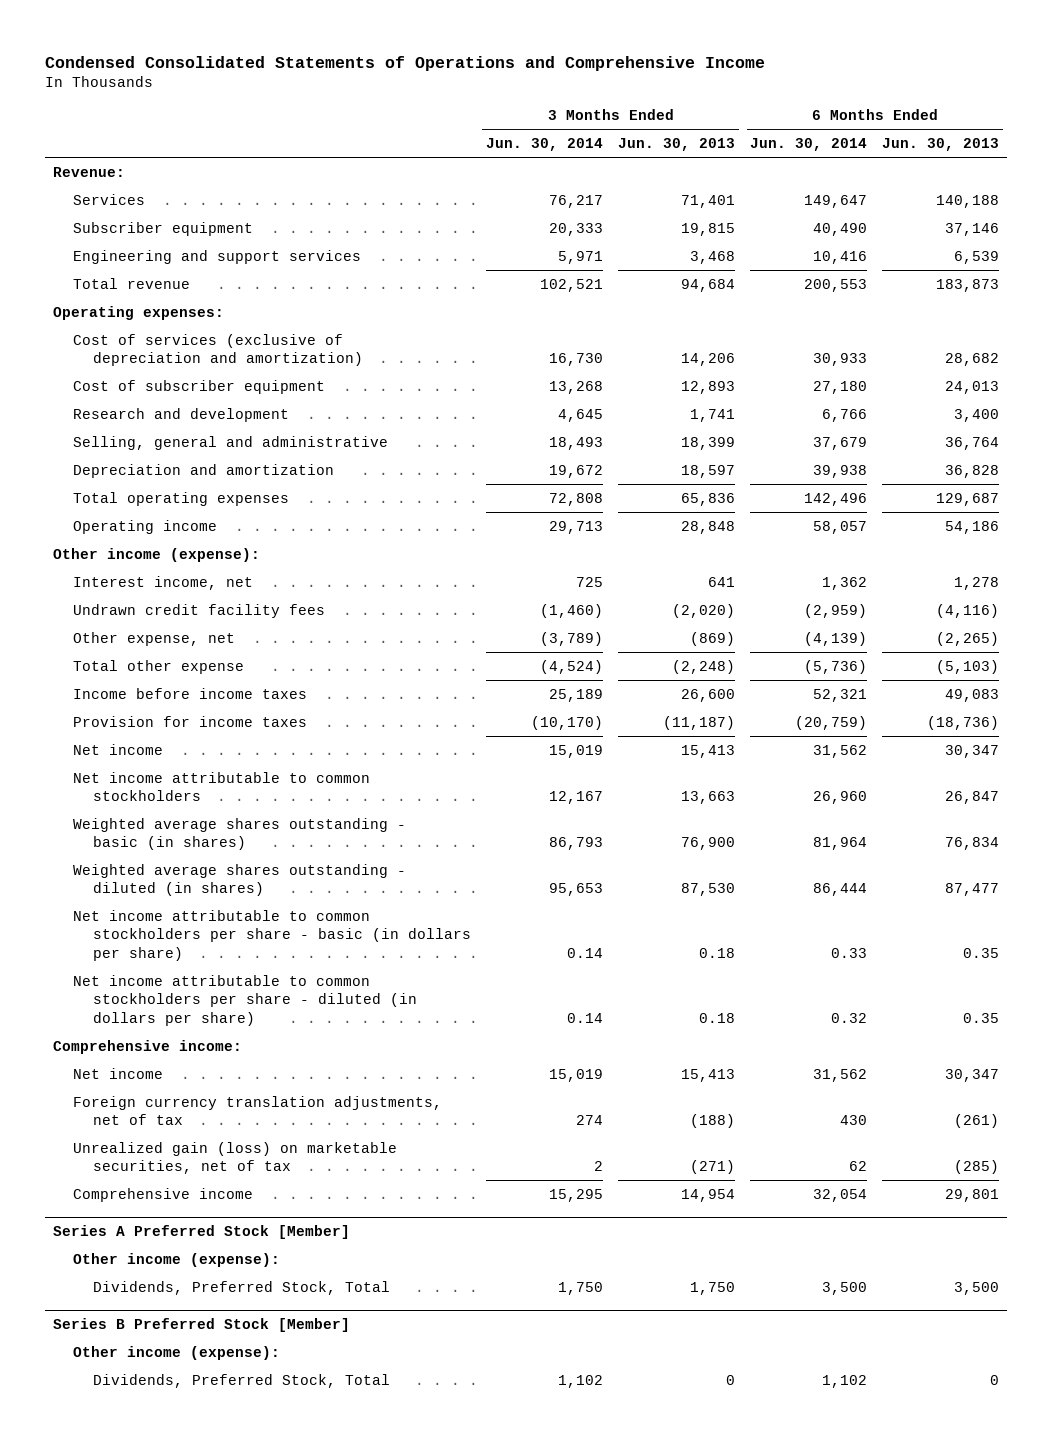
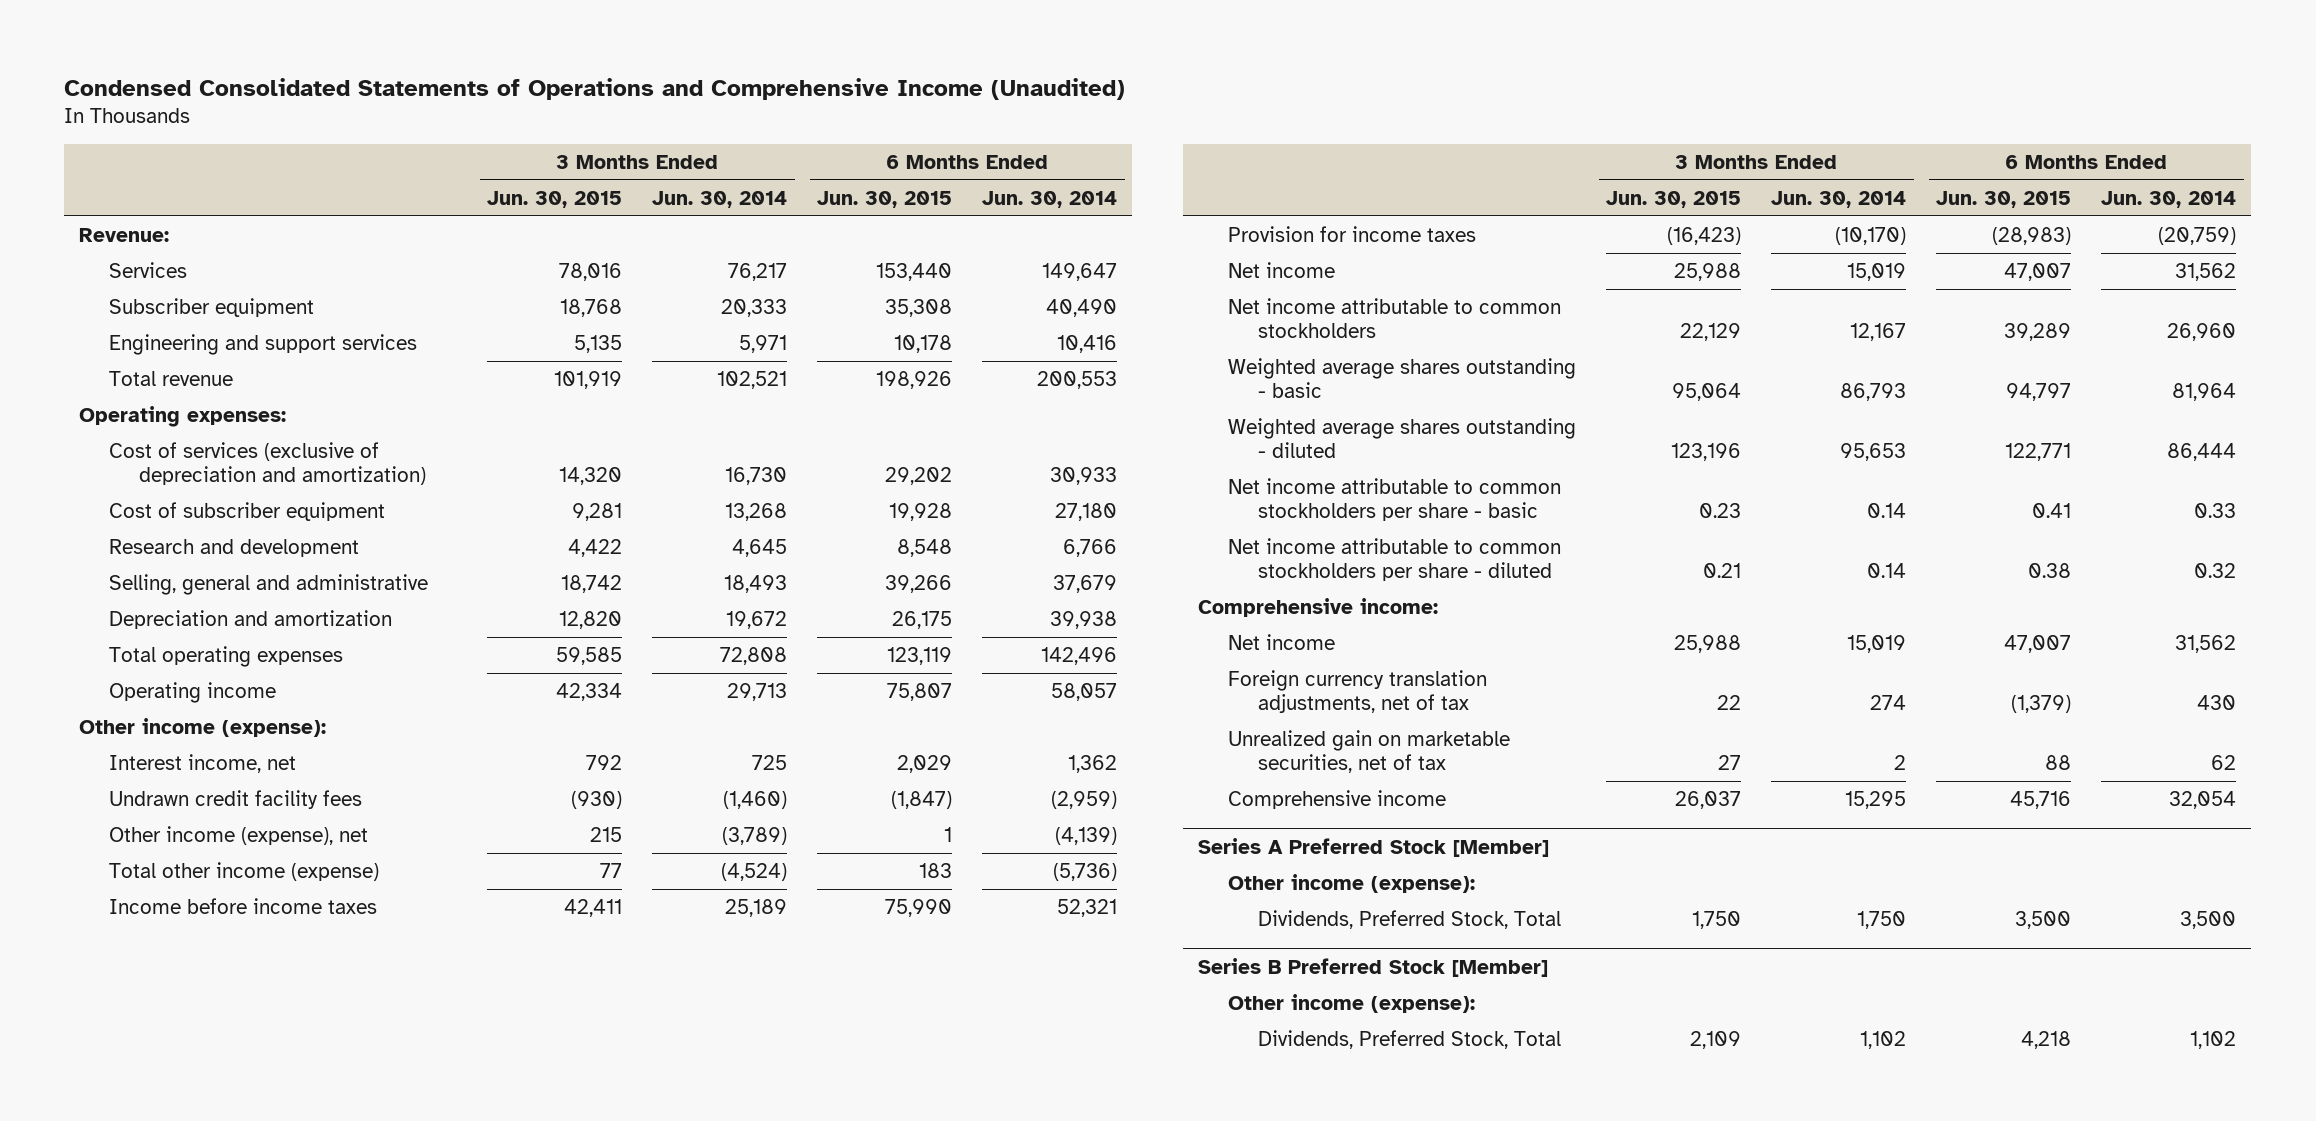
- Condensed Consolidated Statements of Operations and Comprehensive Income
+ Condensed Consolidated Statements of Operations and Comprehensive Income (Unaudited)
- | 3 Months Ended Jun. 30, 2014 | 3 Months Ended Jun. 30, 2013 | 6 Months Ended Jun. 30, 2014 | 6 Months Ended Jun. 30, 2013
+ | 3 Months Ended Jun. 30, 2015 | 3 Months Ended Jun. 30, 2014 | 6 Months Ended Jun. 30, 2015 | 6 Months Ended Jun. 30, 2014
- Other expense, net | (3,789) | (869) | (4,139) | (2,265)
- Total other expense | (4,524) | (2,248) | (5,736) | (5,103)
+ Other income (expense), net | 215 | (3,789) | 1 | (4,139)
+ Total other income (expense) | 77 | (4,524) | 183 | (5,736)
- Weighted average shares outstanding - basic (in shares) | 86,793 | 76,900 | 81,964 | 76,834
- Weighted average shares outstanding - diluted (in shares) | 95,653 | 87,530 | 86,444 | 87,477
- Net income attributable to common stockholders per share - basic (in dollars per share) | 0.14 | 0.18 | 0.33 | 0.35
- Net income attributable to common stockholders per share - diluted (in dollars per share) | 0.14 | 0.18 | 0.32 | 0.35
+ Weighted average shares outstanding - basic | 95,064 | 86,793 | 94,797 | 81,964
+ Weighted average shares outstanding - diluted | 123,196 | 95,653 | 122,771 | 86,444
+ Net income attributable to common stockholders per share - basic | 0.23 | 0.14 | 0.41 | 0.33
+ Net income attributable to common stockholders per share - diluted | 0.21 | 0.14 | 0.38 | 0.32
- Unrealized gain (loss) on marketable securities, net of tax | 2 | (271) | 62 | (285)
+ Unrealized gain on marketable securities, net of tax | 27 | 2 | 88 | 62

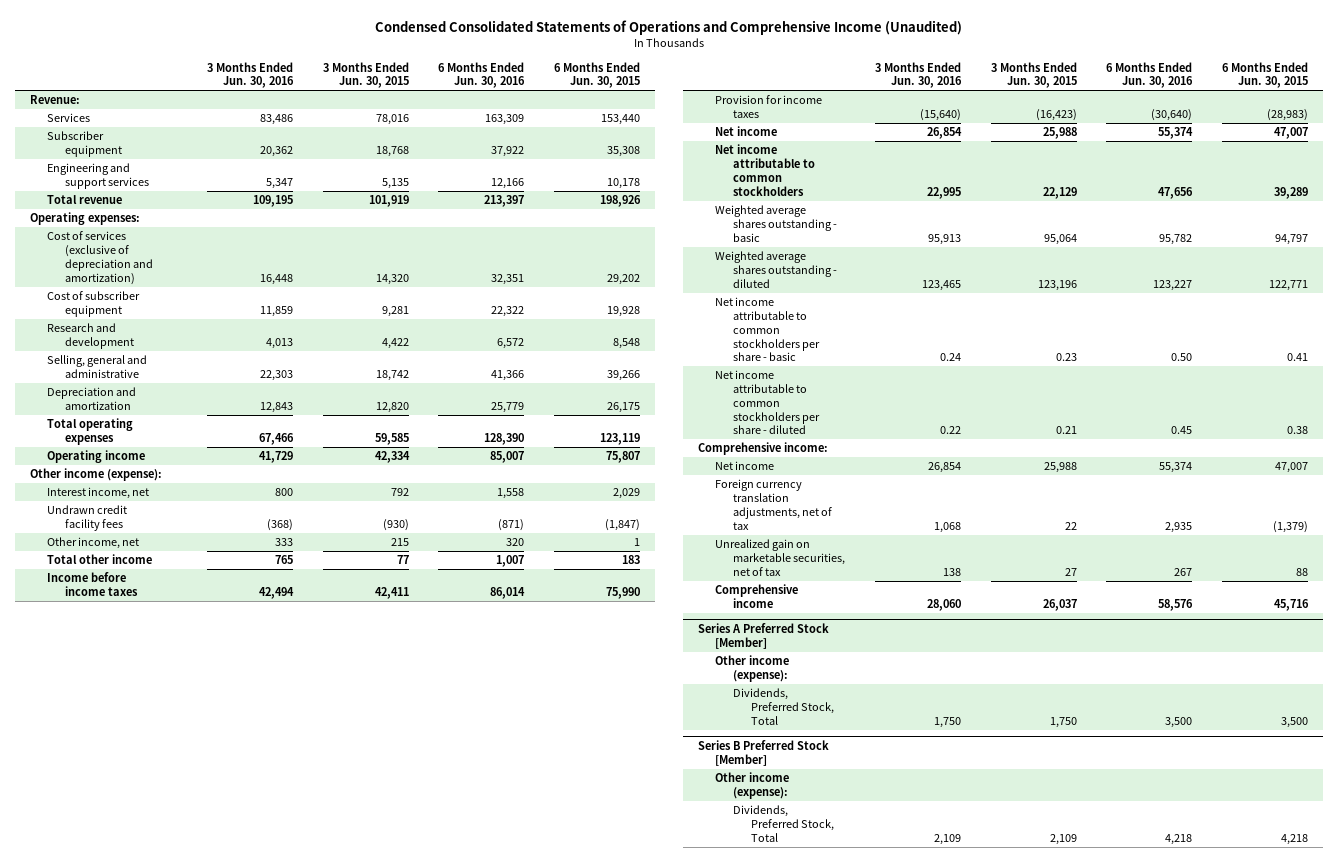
- | 3 Months Ended Jun. 30, 2015 | 3 Months Ended Jun. 30, 2014 | 6 Months Ended Jun. 30, 2015 | 6 Months Ended Jun. 30, 2014
+ | 3 Months Ended Jun. 30, 2016 | 3 Months Ended Jun. 30, 2015 | 6 Months Ended Jun. 30, 2016 | 6 Months Ended Jun. 30, 2015
- Other income (expense), net | 215 | (3,789) | 1 | (4,139)
- Total other income (expense) | 77 | (4,524) | 183 | (5,736)
+ Other income, net | 333 | 215 | 320 | 1
+ Total other income | 765 | 77 | 1,007 | 183

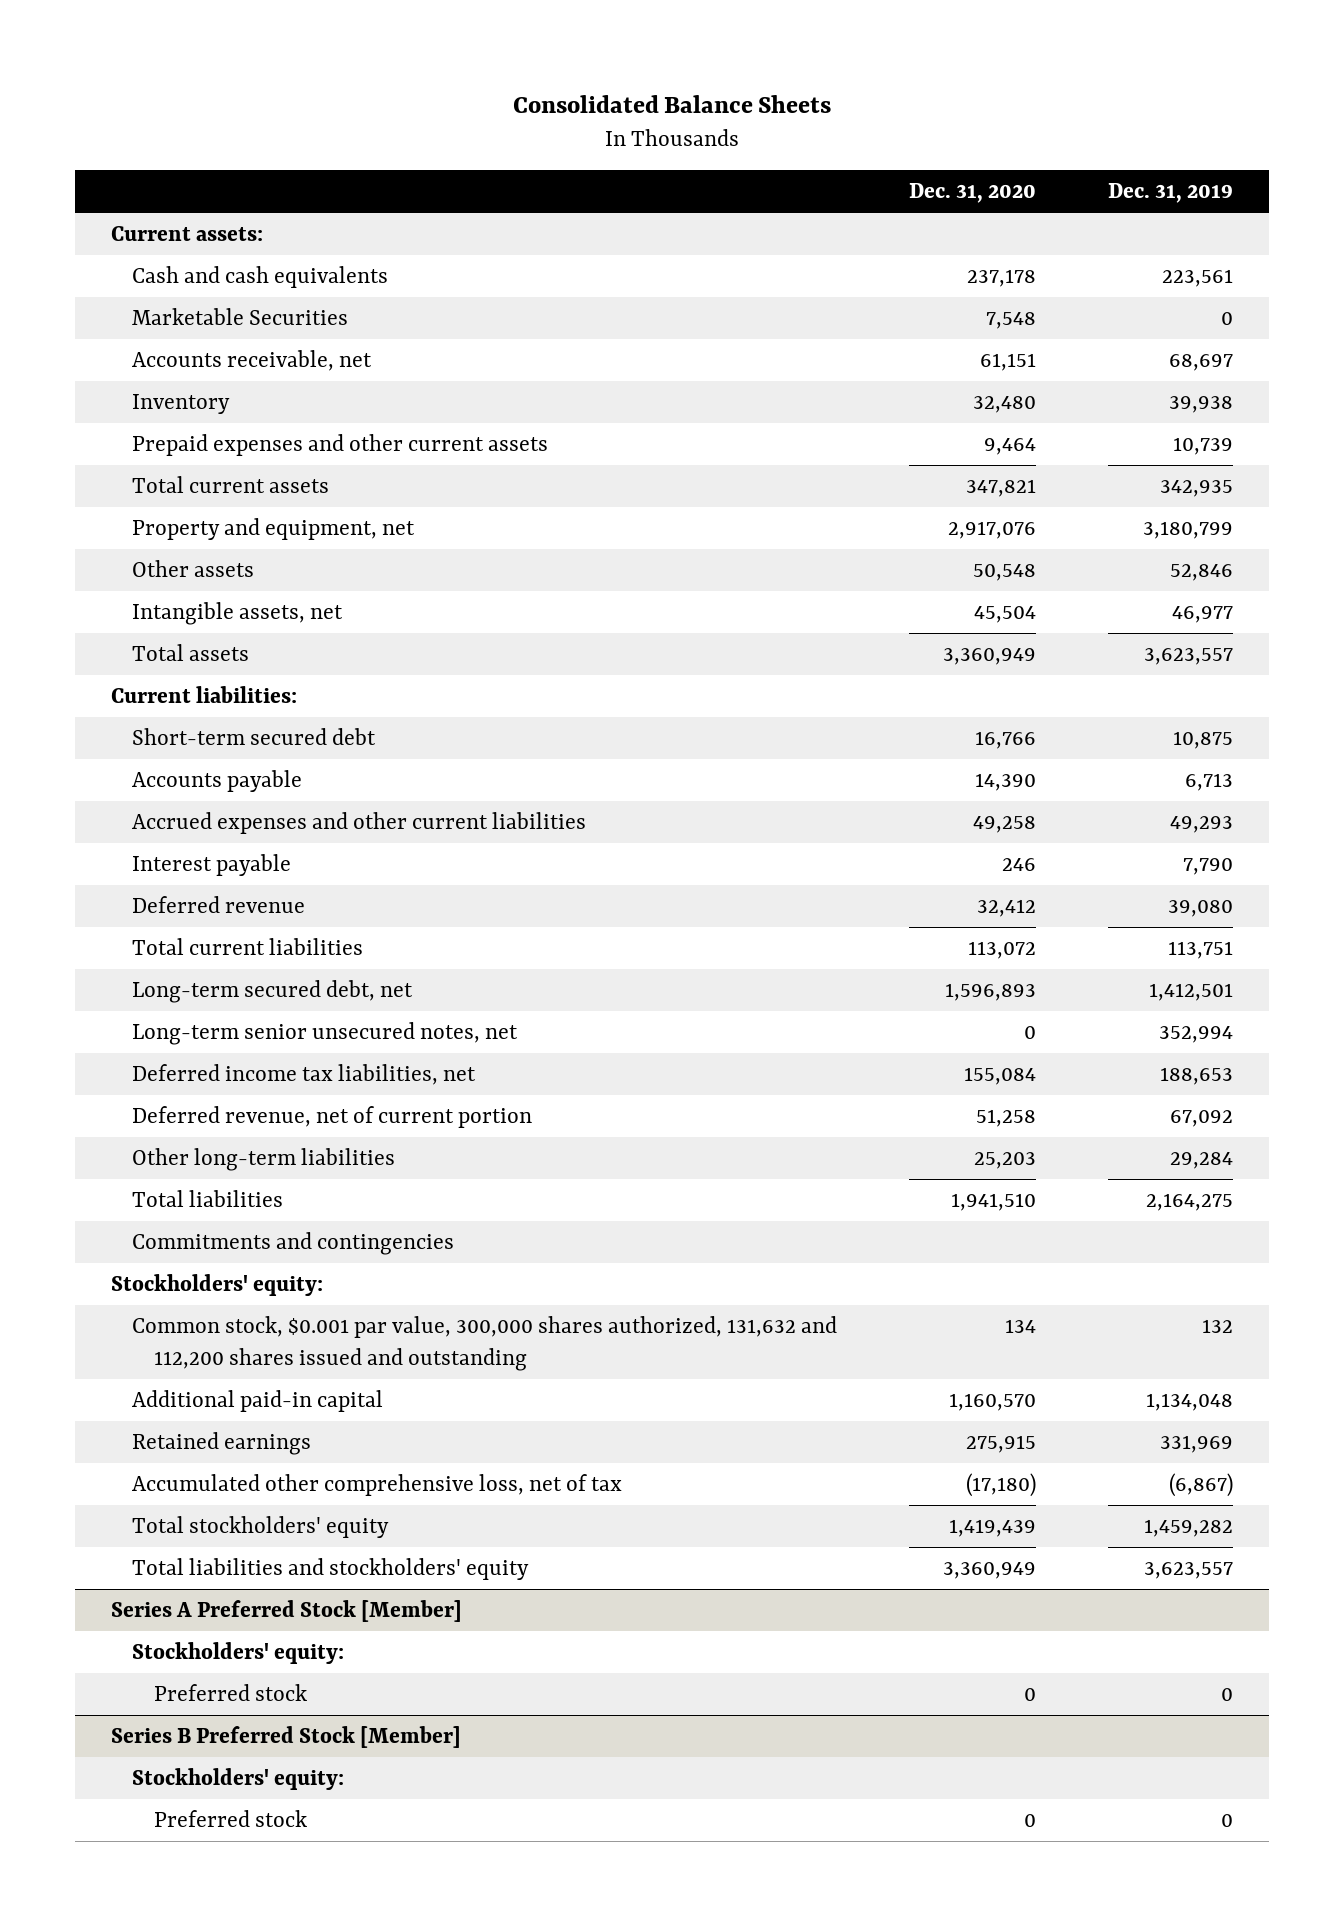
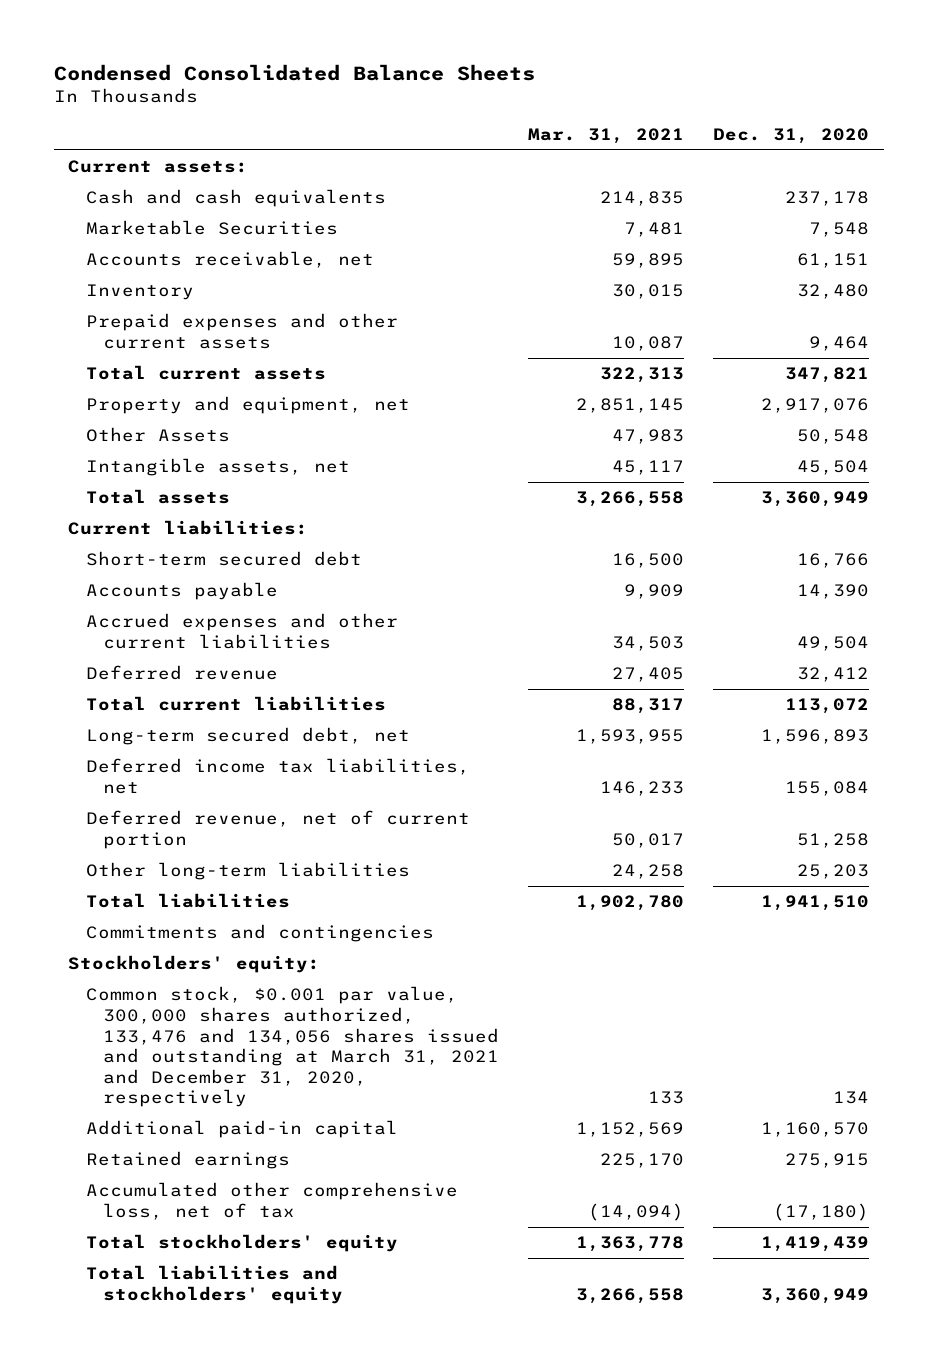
- Consolidated Balance Sheets
+ Condensed Consolidated Balance Sheets
- | Dec. 31, 2020 | Dec. 31, 2019
+ | Mar. 31, 2021 | Dec. 31, 2020
- Other assets | 50,548 | 52,846
+ Other Assets | 47,983 | 50,548
- Accrued expenses and other current liabilities | 49,258 | 49,293
- Interest payable | 246 | 7,790
+ Accrued expenses and other current liabilities | 34,503 | 49,504
- Long-term senior unsecured notes, net | 0 | 352,994
- Common stock, $0.001 par value, 300,000 shares authorized, 131,632 and 112,200 shares issued and outstanding | 134 | 132
+ Common stock, $0.001 par value, 300,000 shares authorized, 133,476 and 134,056 shares issued and outstanding at March 31, 2021 and December 31, 2020, respectively | 133 | 134
- Series A Preferred Stock [Member]
- Stockholders' equity:
- Preferred stock | 0 | 0
- Series B Preferred Stock [Member]
- Stockholders' equity:
- Preferred stock | 0 | 0

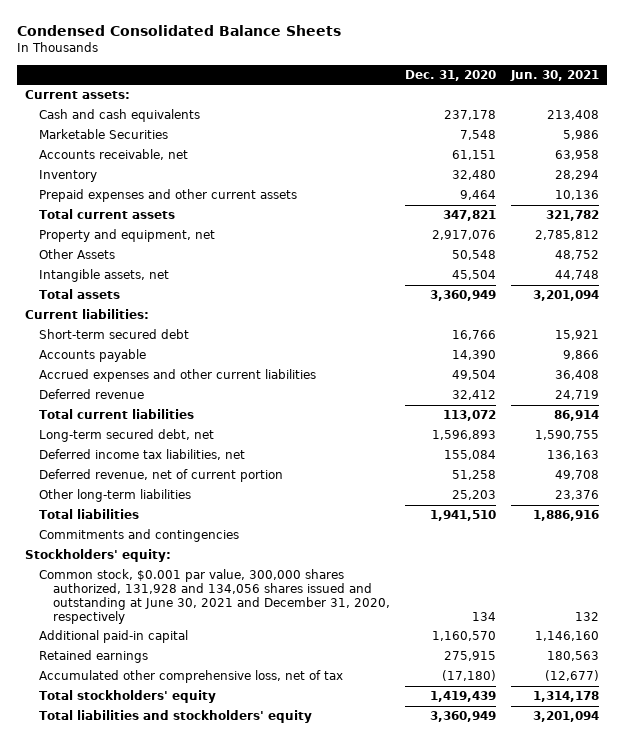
- | Mar. 31, 2021 | Dec. 31, 2020
+ | Dec. 31, 2020 | Jun. 30, 2021
- Common stock, $0.001 par value, 300,000 shares authorized, 133,476 and 134,056 shares issued and outstanding at March 31, 2021 and December 31, 2020, respectively | 133 | 134
+ Common stock, $0.001 par value, 300,000 shares authorized, 131,928 and 134,056 shares issued and outstanding at June 30, 2021 and December 31, 2020, respectively | 134 | 132

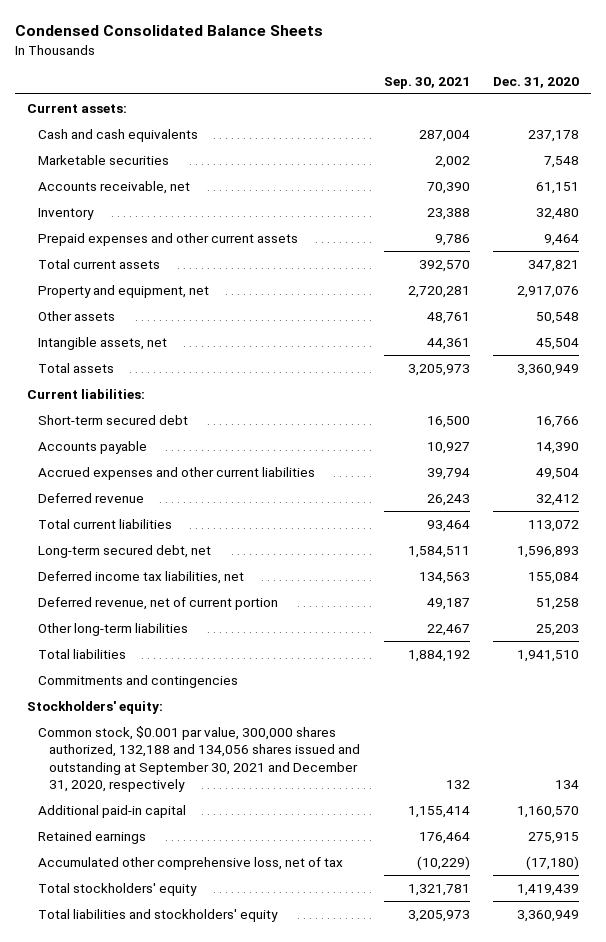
- | Dec. 31, 2020 | Jun. 30, 2021
+ | Sep. 30, 2021 | Dec. 31, 2020
- Marketable Securities | 7,548 | 5,986
+ Marketable securities | 2,002 | 7,548
- Other Assets | 50,548 | 48,752
+ Other assets | 48,761 | 50,548
- Common stock, $0.001 par value, 300,000 shares authorized, 131,928 and 134,056 shares issued and outstanding at June 30, 2021 and December 31, 2020, respectively | 134 | 132
+ Common stock, $0.001 par value, 300,000 shares authorized, 132,188 and 134,056 shares issued and outstanding at September 30, 2021 and December 31, 2020, respectively | 132 | 134

